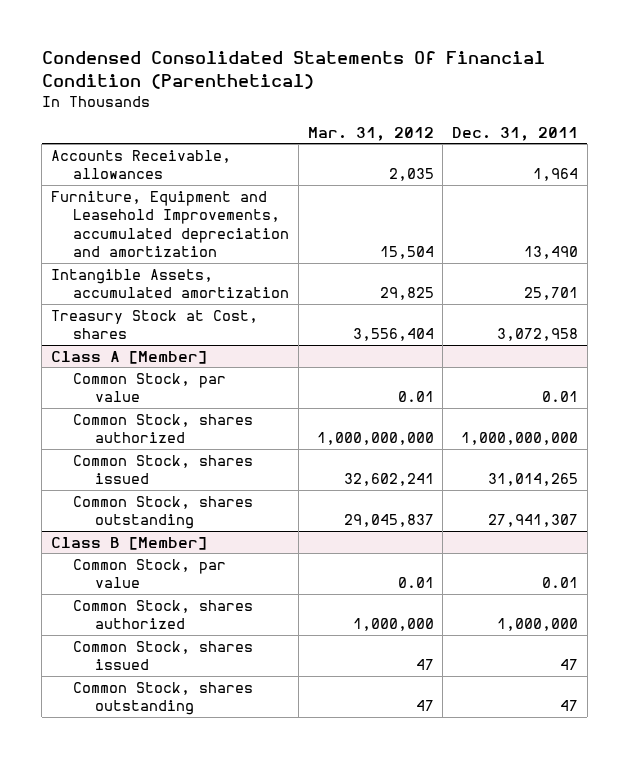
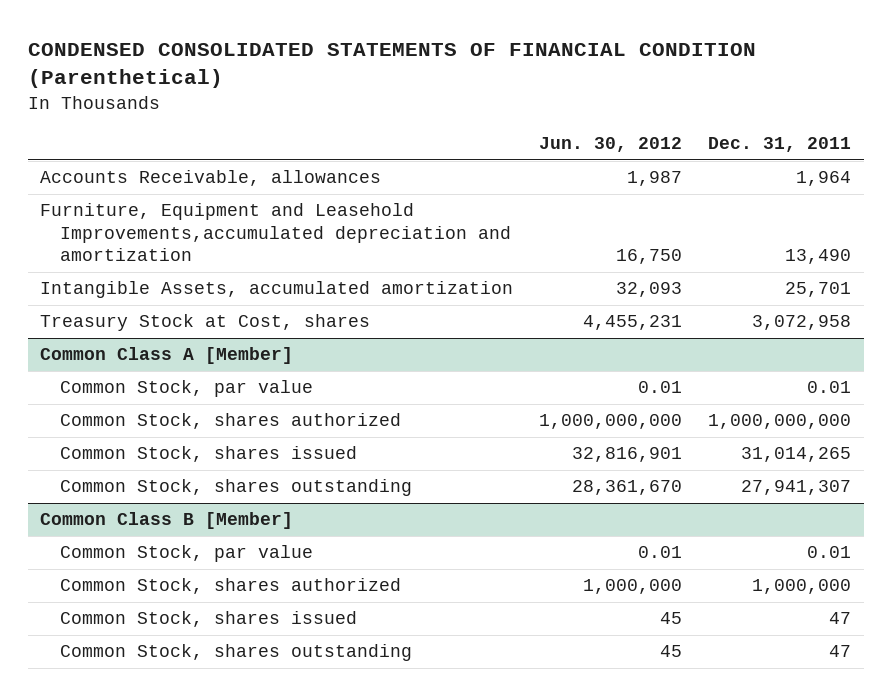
- Condensed Consolidated Statements Of Financial Condition (Parenthetical)
+ CONDENSED CONSOLIDATED STATEMENTS OF FINANCIAL CONDITION (Parenthetical)
- | Mar. 31, 2012 | Dec. 31, 2011
+ | Jun. 30, 2012 | Dec. 31, 2011
- Furniture, Equipment and Leasehold Improvements, accumulated depreciation and amortization | 15,504 | 13,490
+ Furniture, Equipment and Leasehold Improvements,accumulated depreciation and amortization | 16,750 | 13,490
- Class A [Member]
+ Common Class A [Member]
- Class B [Member]
+ Common Class B [Member]

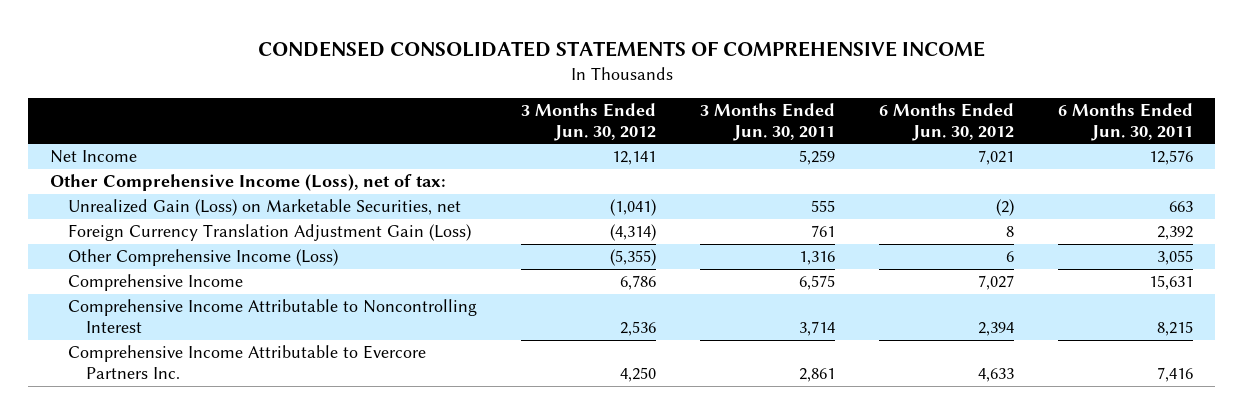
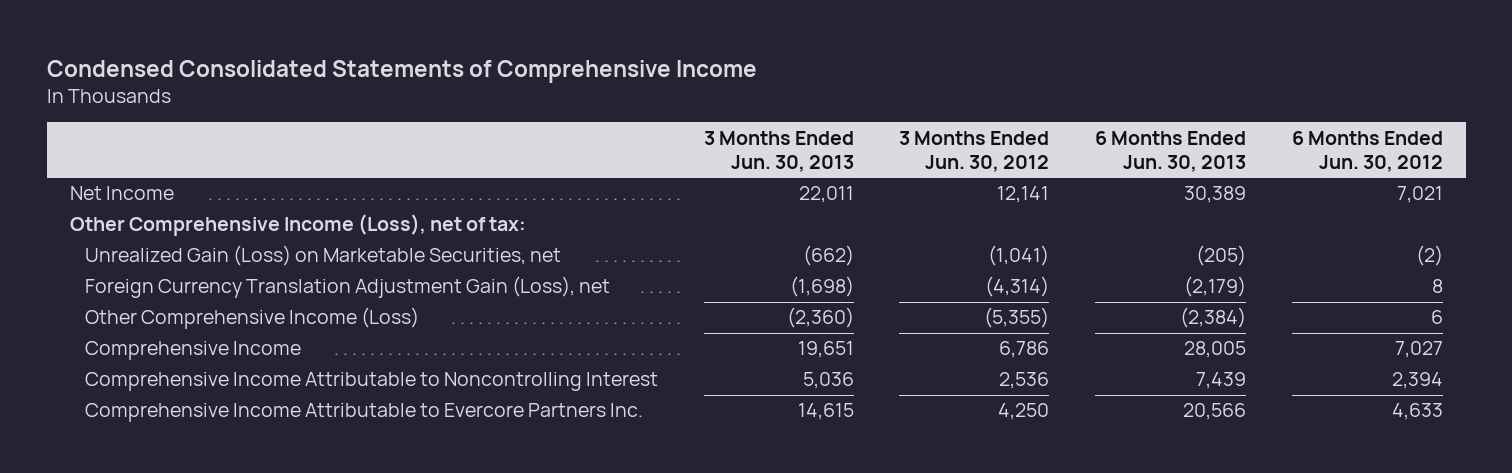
- CONDENSED CONSOLIDATED STATEMENTS OF COMPREHENSIVE INCOME
+ Condensed Consolidated Statements of Comprehensive Income
- | 3 Months Ended Jun. 30, 2012 | 3 Months Ended Jun. 30, 2011 | 6 Months Ended Jun. 30, 2012 | 6 Months Ended Jun. 30, 2011
+ | 3 Months Ended Jun. 30, 2013 | 3 Months Ended Jun. 30, 2012 | 6 Months Ended Jun. 30, 2013 | 6 Months Ended Jun. 30, 2012
- Foreign Currency Translation Adjustment Gain (Loss) | (4,314) | 761 | 8 | 2,392
+ Foreign Currency Translation Adjustment Gain (Loss), net | (1,698) | (4,314) | (2,179) | 8

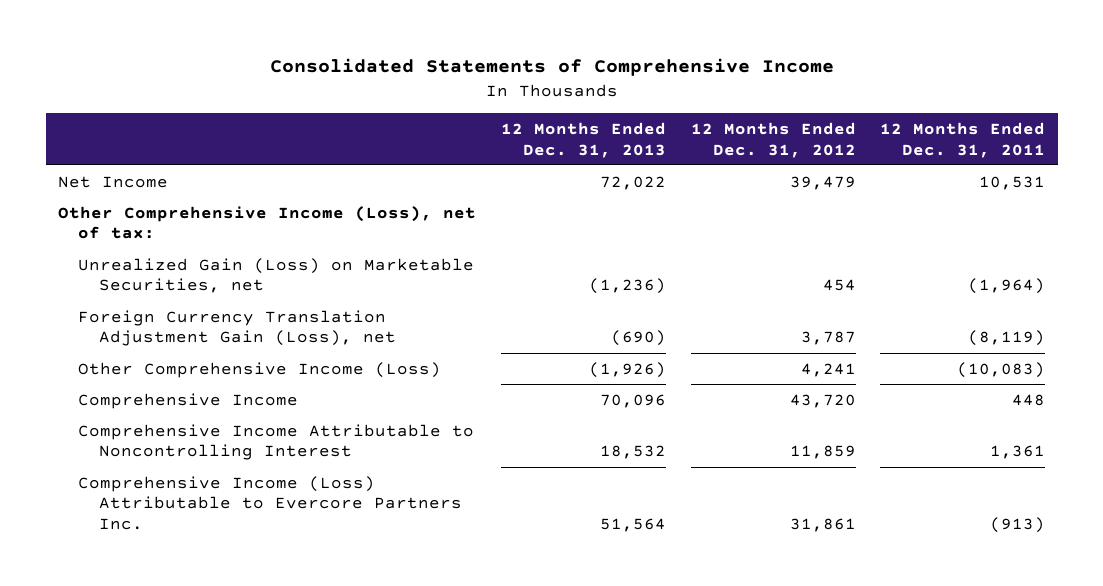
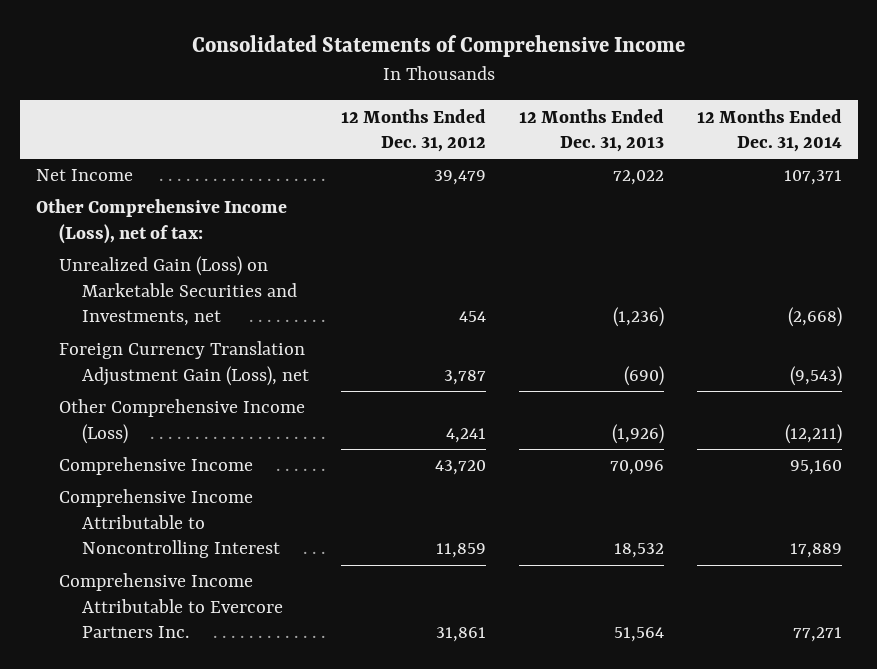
- | 12 Months Ended Dec. 31, 2013 | 12 Months Ended Dec. 31, 2012 | 12 Months Ended Dec. 31, 2011
+ | 12 Months Ended Dec. 31, 2012 | 12 Months Ended Dec. 31, 2013 | 12 Months Ended Dec. 31, 2014
- Unrealized Gain (Loss) on Marketable Securities, net | (1,236) | 454 | (1,964)
+ Unrealized Gain (Loss) on Marketable Securities and Investments, net | 454 | (1,236) | (2,668)
- Comprehensive Income (Loss) Attributable to Evercore Partners Inc. | 51,564 | 31,861 | (913)
+ Comprehensive Income Attributable to Evercore Partners Inc. | 31,861 | 51,564 | 77,271

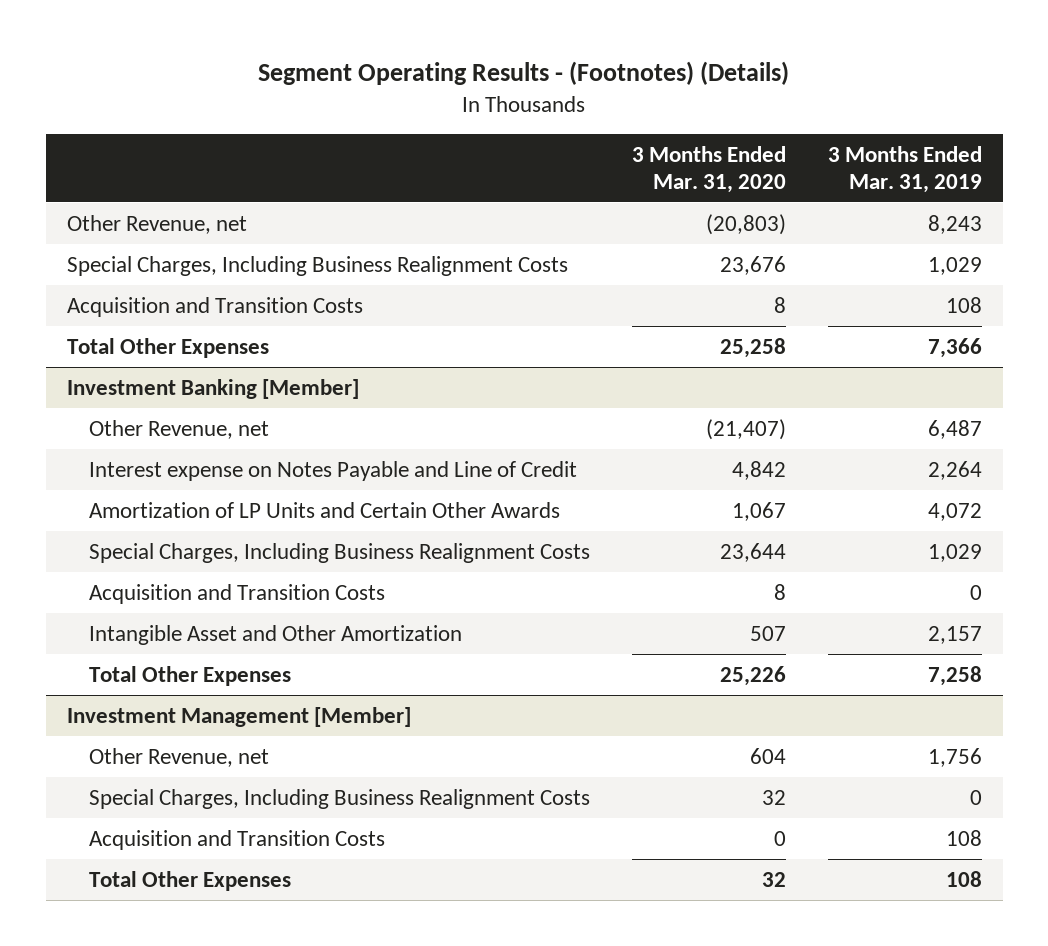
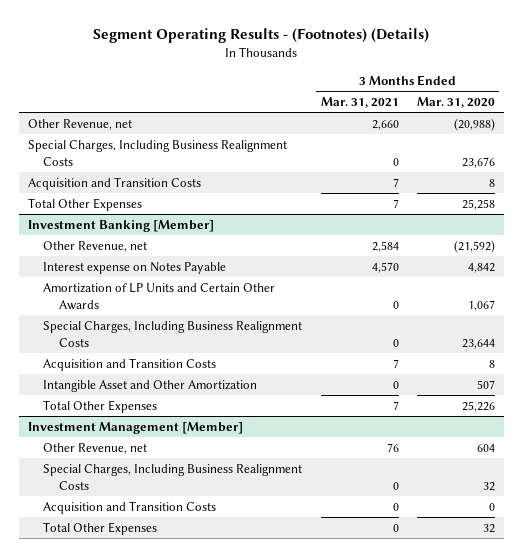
- | 3 Months Ended Mar. 31, 2020 | 3 Months Ended Mar. 31, 2019
+ | 3 Months Ended Mar. 31, 2021 | 3 Months Ended Mar. 31, 2020
- Other Revenue, net | (20,803) | 8,243
+ Other Revenue, net | 2,660 | (20,988)
@ Investment Banking [Member]
- Other Revenue, net | (21,407) | 6,487
- Interest expense on Notes Payable and Line of Credit | 4,842 | 2,264
+ Other Revenue, net | 2,584 | (21,592)
+ Interest expense on Notes Payable | 4,570 | 4,842

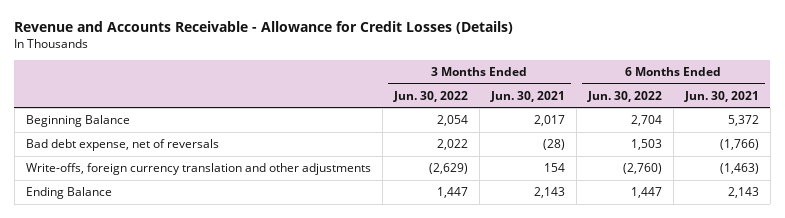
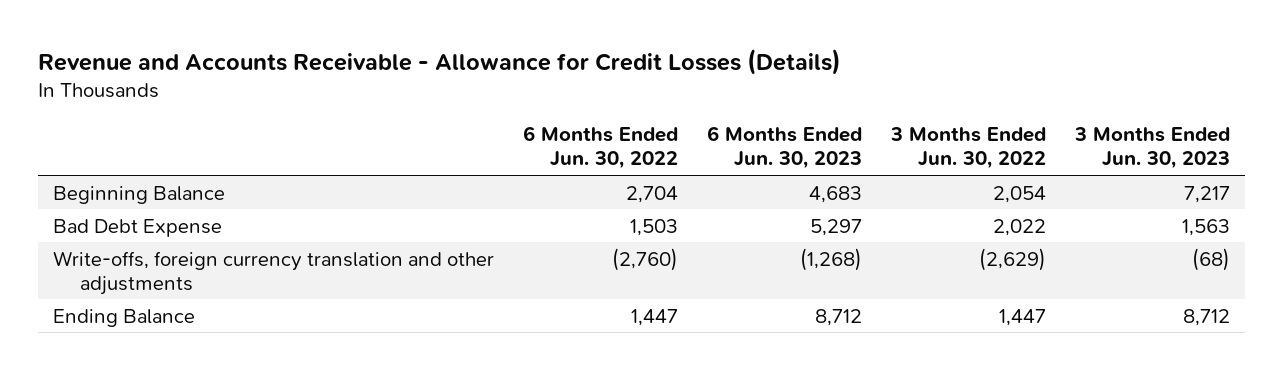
- | 3 Months Ended Jun. 30, 2022 | 3 Months Ended Jun. 30, 2021 | 6 Months Ended Jun. 30, 2022 | 6 Months Ended Jun. 30, 2021
+ | 6 Months Ended Jun. 30, 2022 | 6 Months Ended Jun. 30, 2023 | 3 Months Ended Jun. 30, 2022 | 3 Months Ended Jun. 30, 2023
- Bad debt expense, net of reversals | 2,022 | (28) | 1,503 | (1,766)
+ Bad Debt Expense | 1,503 | 5,297 | 2,022 | 1,563

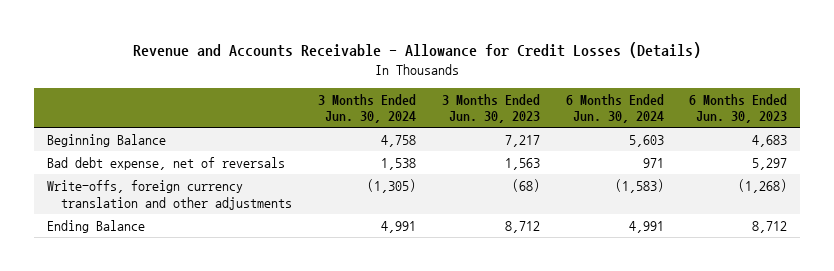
- | 6 Months Ended Jun. 30, 2022 | 6 Months Ended Jun. 30, 2023 | 3 Months Ended Jun. 30, 2022 | 3 Months Ended Jun. 30, 2023
+ | 3 Months Ended Jun. 30, 2024 | 3 Months Ended Jun. 30, 2023 | 6 Months Ended Jun. 30, 2024 | 6 Months Ended Jun. 30, 2023
- Bad Debt Expense | 1,503 | 5,297 | 2,022 | 1,563
+ Bad debt expense, net of reversals | 1,538 | 1,563 | 971 | 5,297

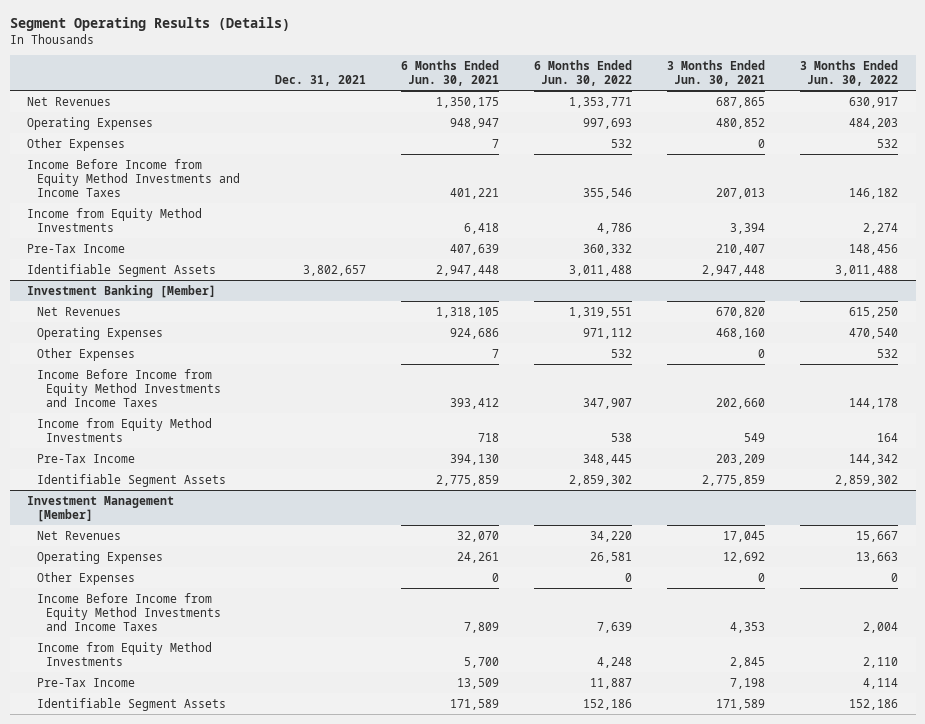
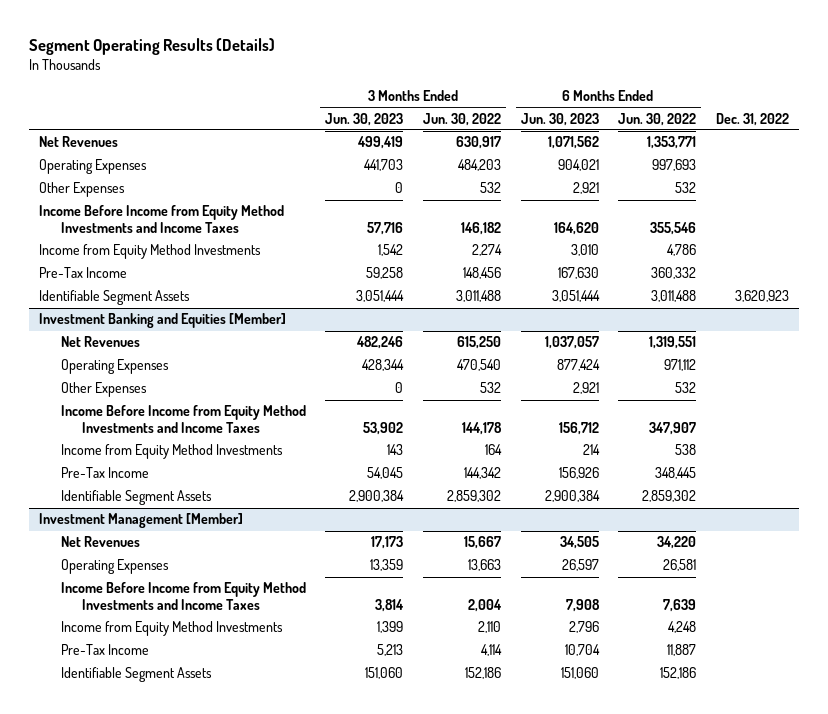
- | Dec. 31, 2021 | 6 Months Ended Jun. 30, 2021 | 6 Months Ended Jun. 30, 2022 | 3 Months Ended Jun. 30, 2021 | 3 Months Ended Jun. 30, 2022
+ | 3 Months Ended Jun. 30, 2023 | 3 Months Ended Jun. 30, 2022 | 6 Months Ended Jun. 30, 2023 | 6 Months Ended Jun. 30, 2022 | Dec. 31, 2022
- Investment Banking [Member]
+ Investment Banking and Equities [Member]
@ Investment Management [Member]
- Other Expenses | | 0 | 0 | 0 | 0

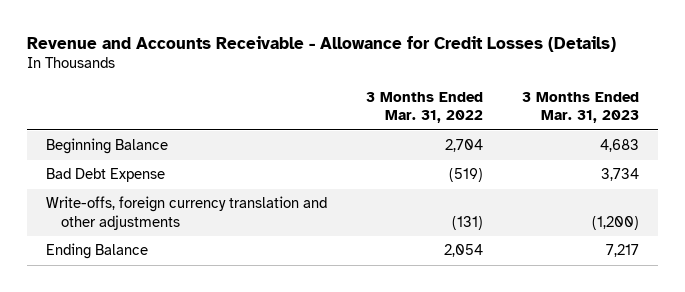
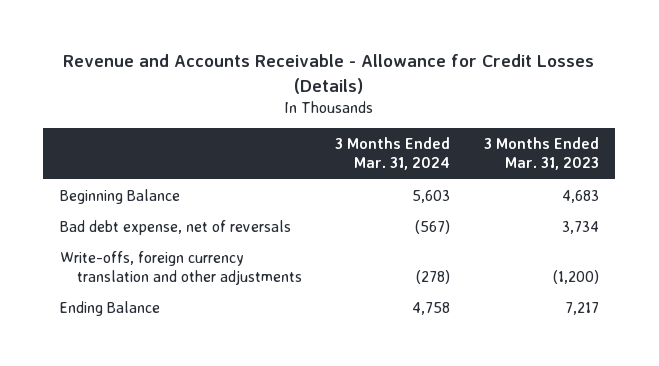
- | 3 Months Ended Mar. 31, 2022 | 3 Months Ended Mar. 31, 2023
+ | 3 Months Ended Mar. 31, 2024 | 3 Months Ended Mar. 31, 2023
- Bad Debt Expense | (519) | 3,734
+ Bad debt expense, net of reversals | (567) | 3,734

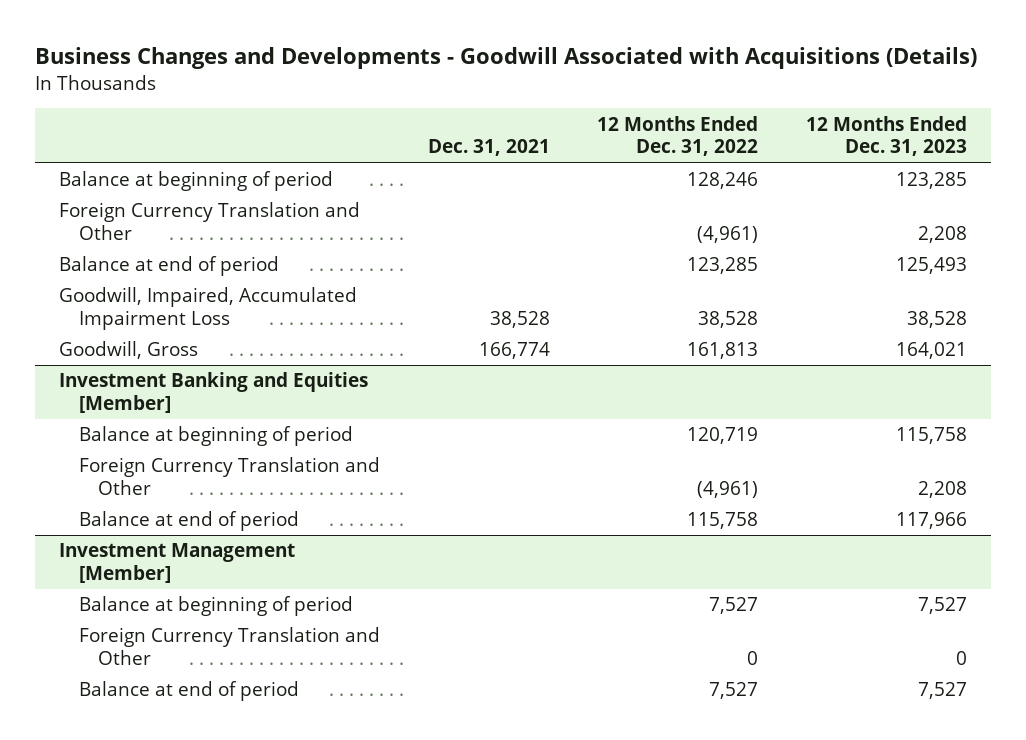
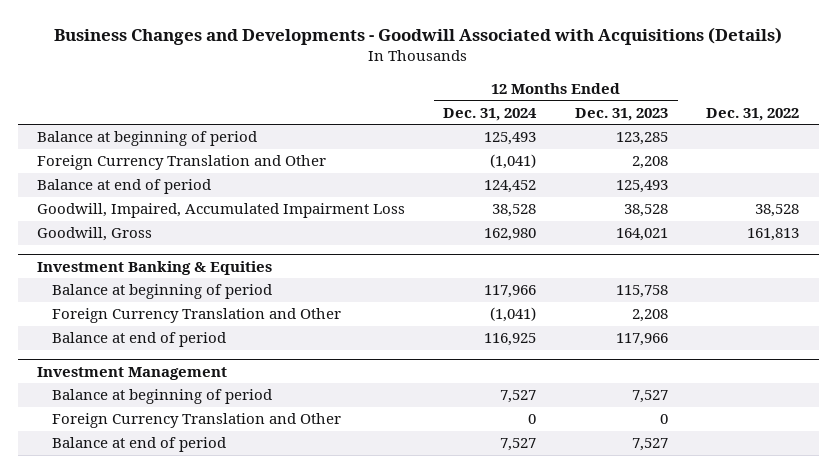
- | Dec. 31, 2021 | 12 Months Ended Dec. 31, 2022 | 12 Months Ended Dec. 31, 2023
+ | 12 Months Ended Dec. 31, 2024 | 12 Months Ended Dec. 31, 2023 | Dec. 31, 2022
- Investment Banking and Equities [Member]
+ Investment Banking & Equities
- Investment Management [Member]
+ Investment Management

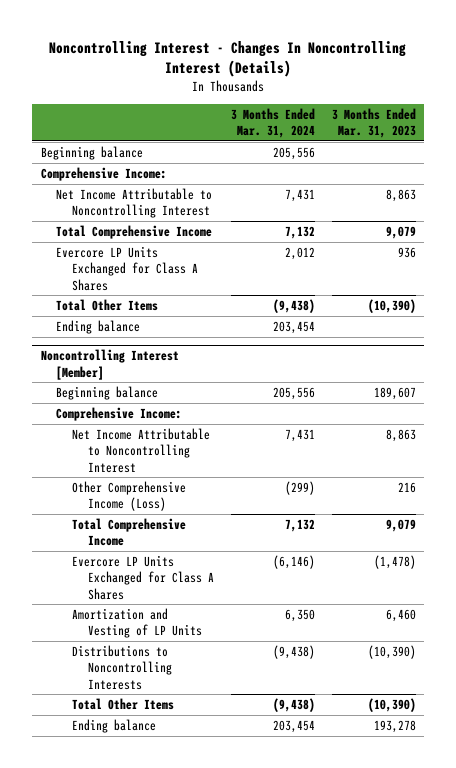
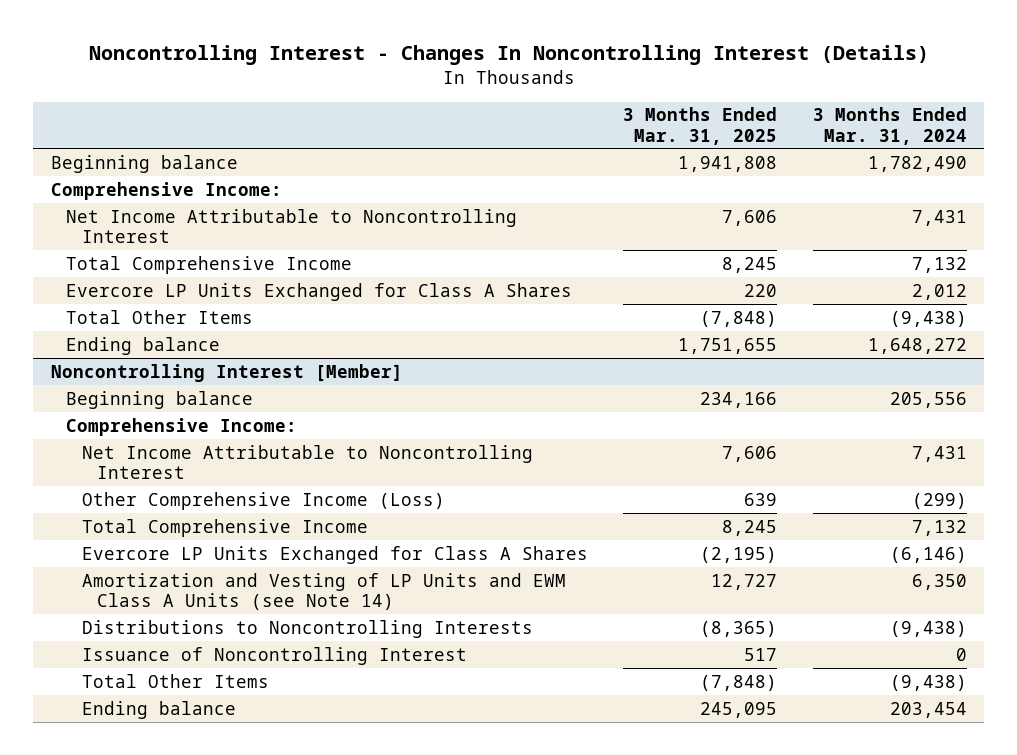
- | 3 Months Ended Mar. 31, 2024 | 3 Months Ended Mar. 31, 2023
+ | 3 Months Ended Mar. 31, 2025 | 3 Months Ended Mar. 31, 2024
- Beginning balance | 205,556 |
+ Beginning balance | 1,941,808 | 1,782,490
- Ending balance | 203,454 |
+ Ending balance | 1,751,655 | 1,648,272
@ Noncontrolling Interest [Member]
- Amortization and Vesting of LP Units | 6,350 | 6,460
+ Amortization and Vesting of LP Units and EWM Class A Units (see Note 14) | 12,727 | 6,350
+ Issuance of Noncontrolling Interest | 517 | 0

